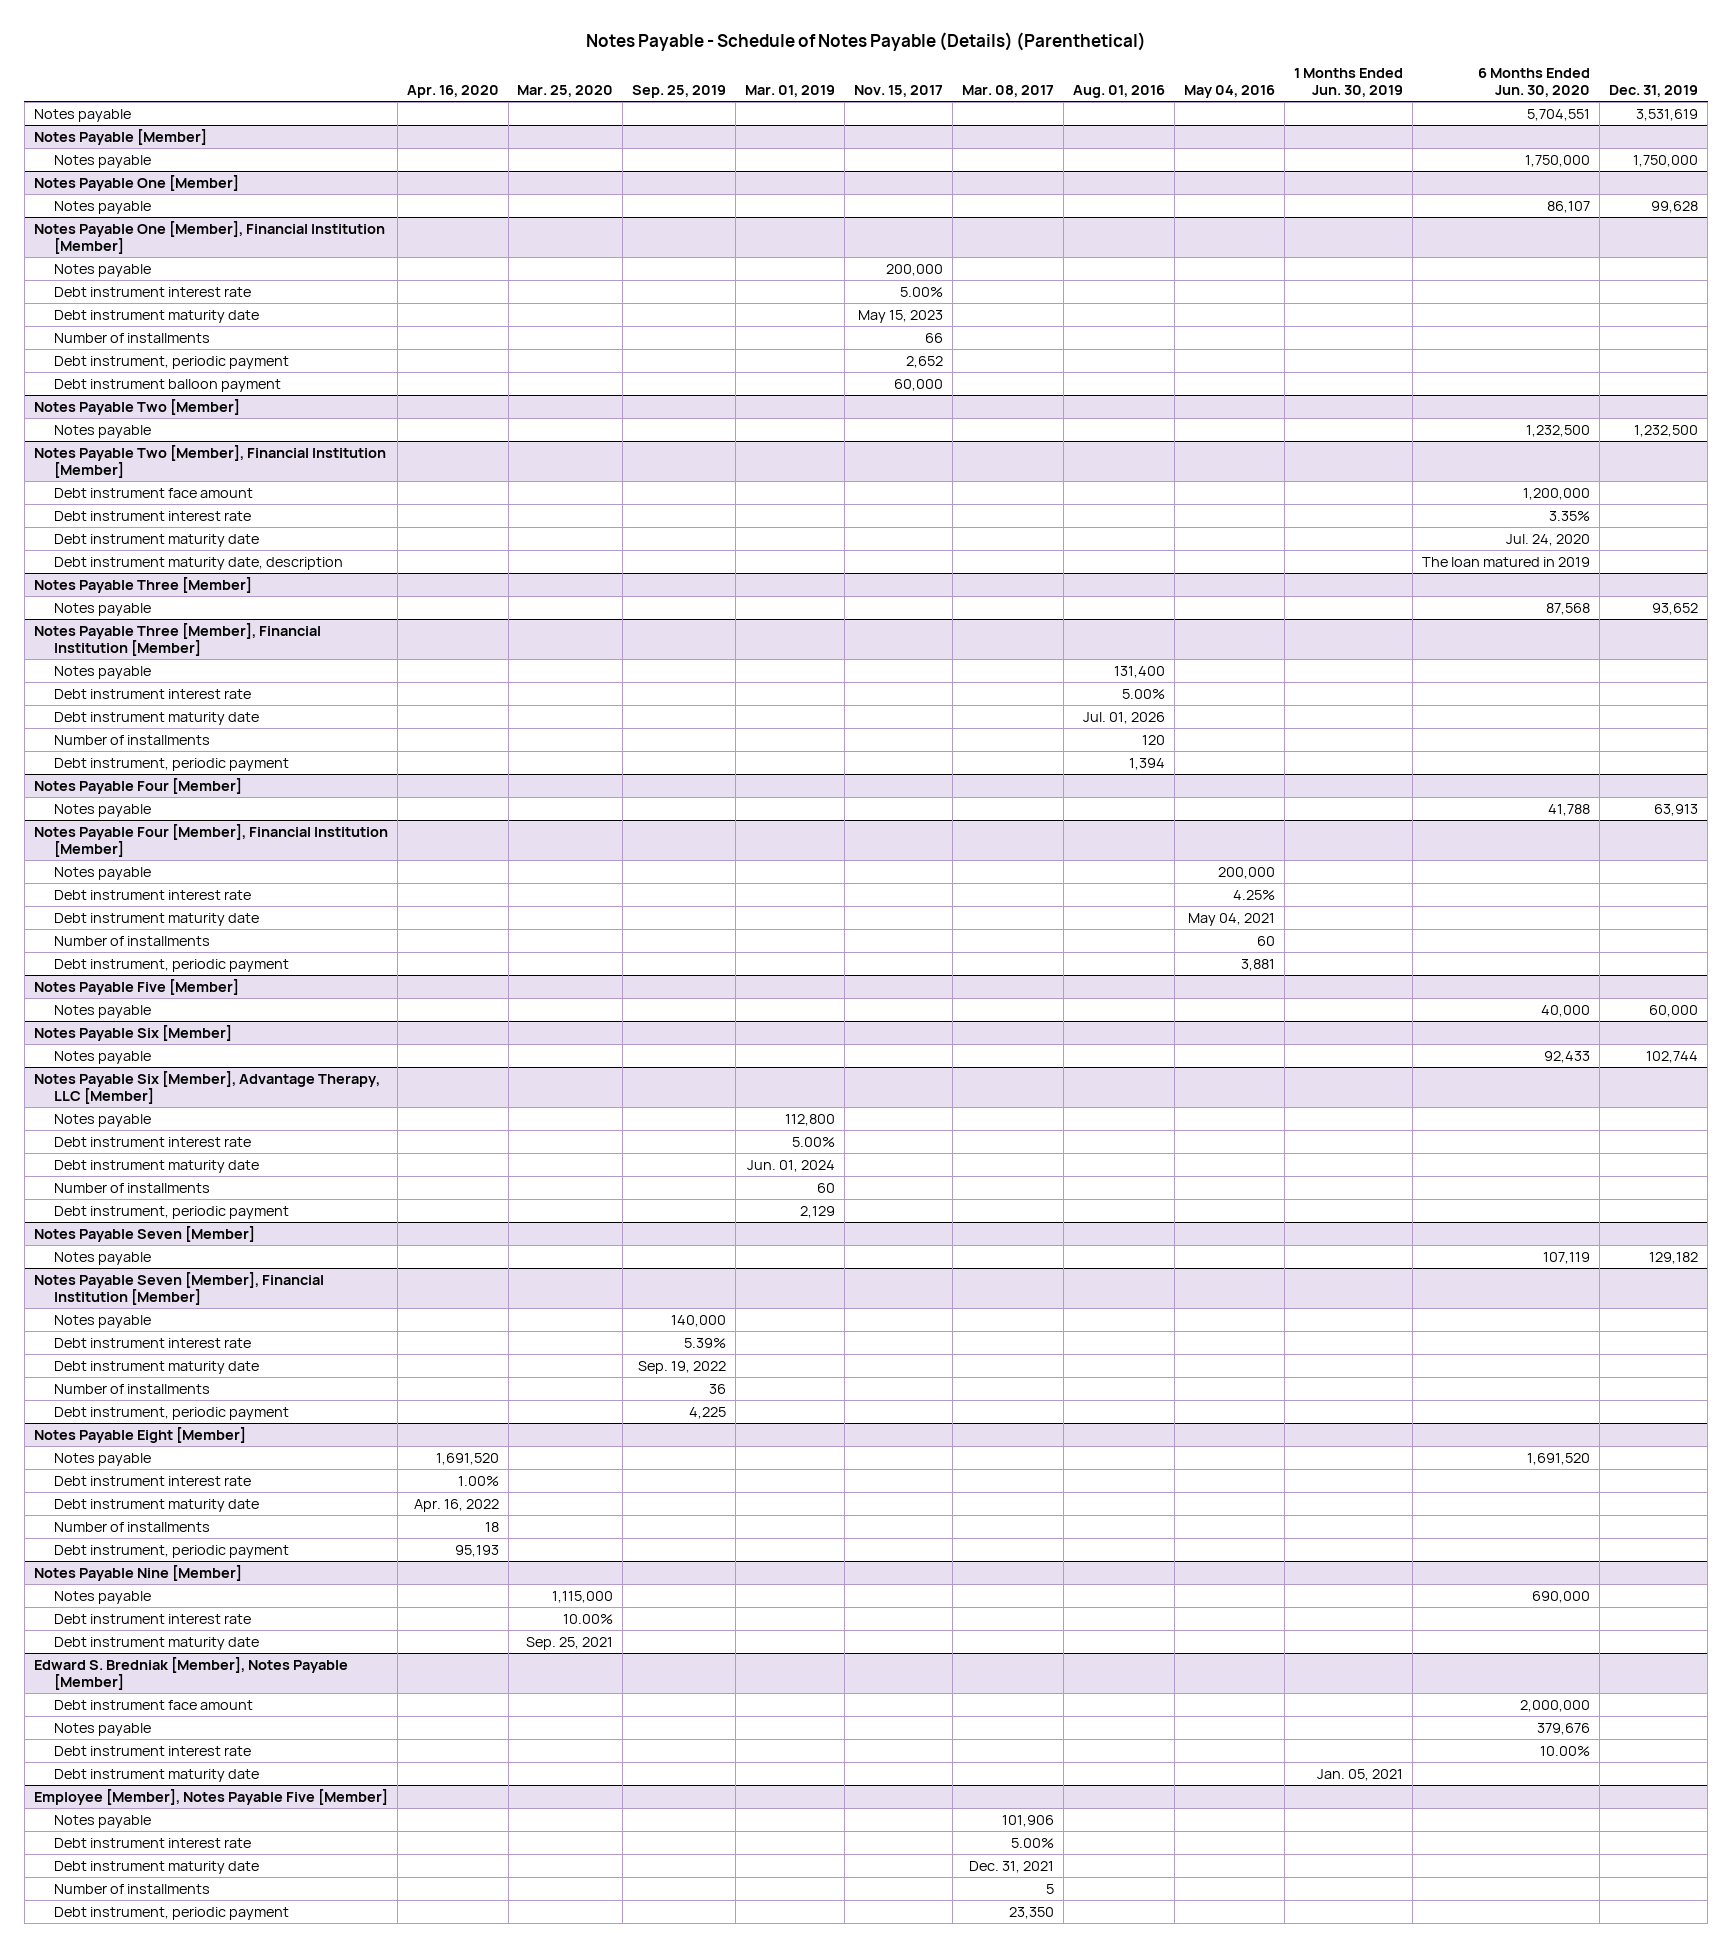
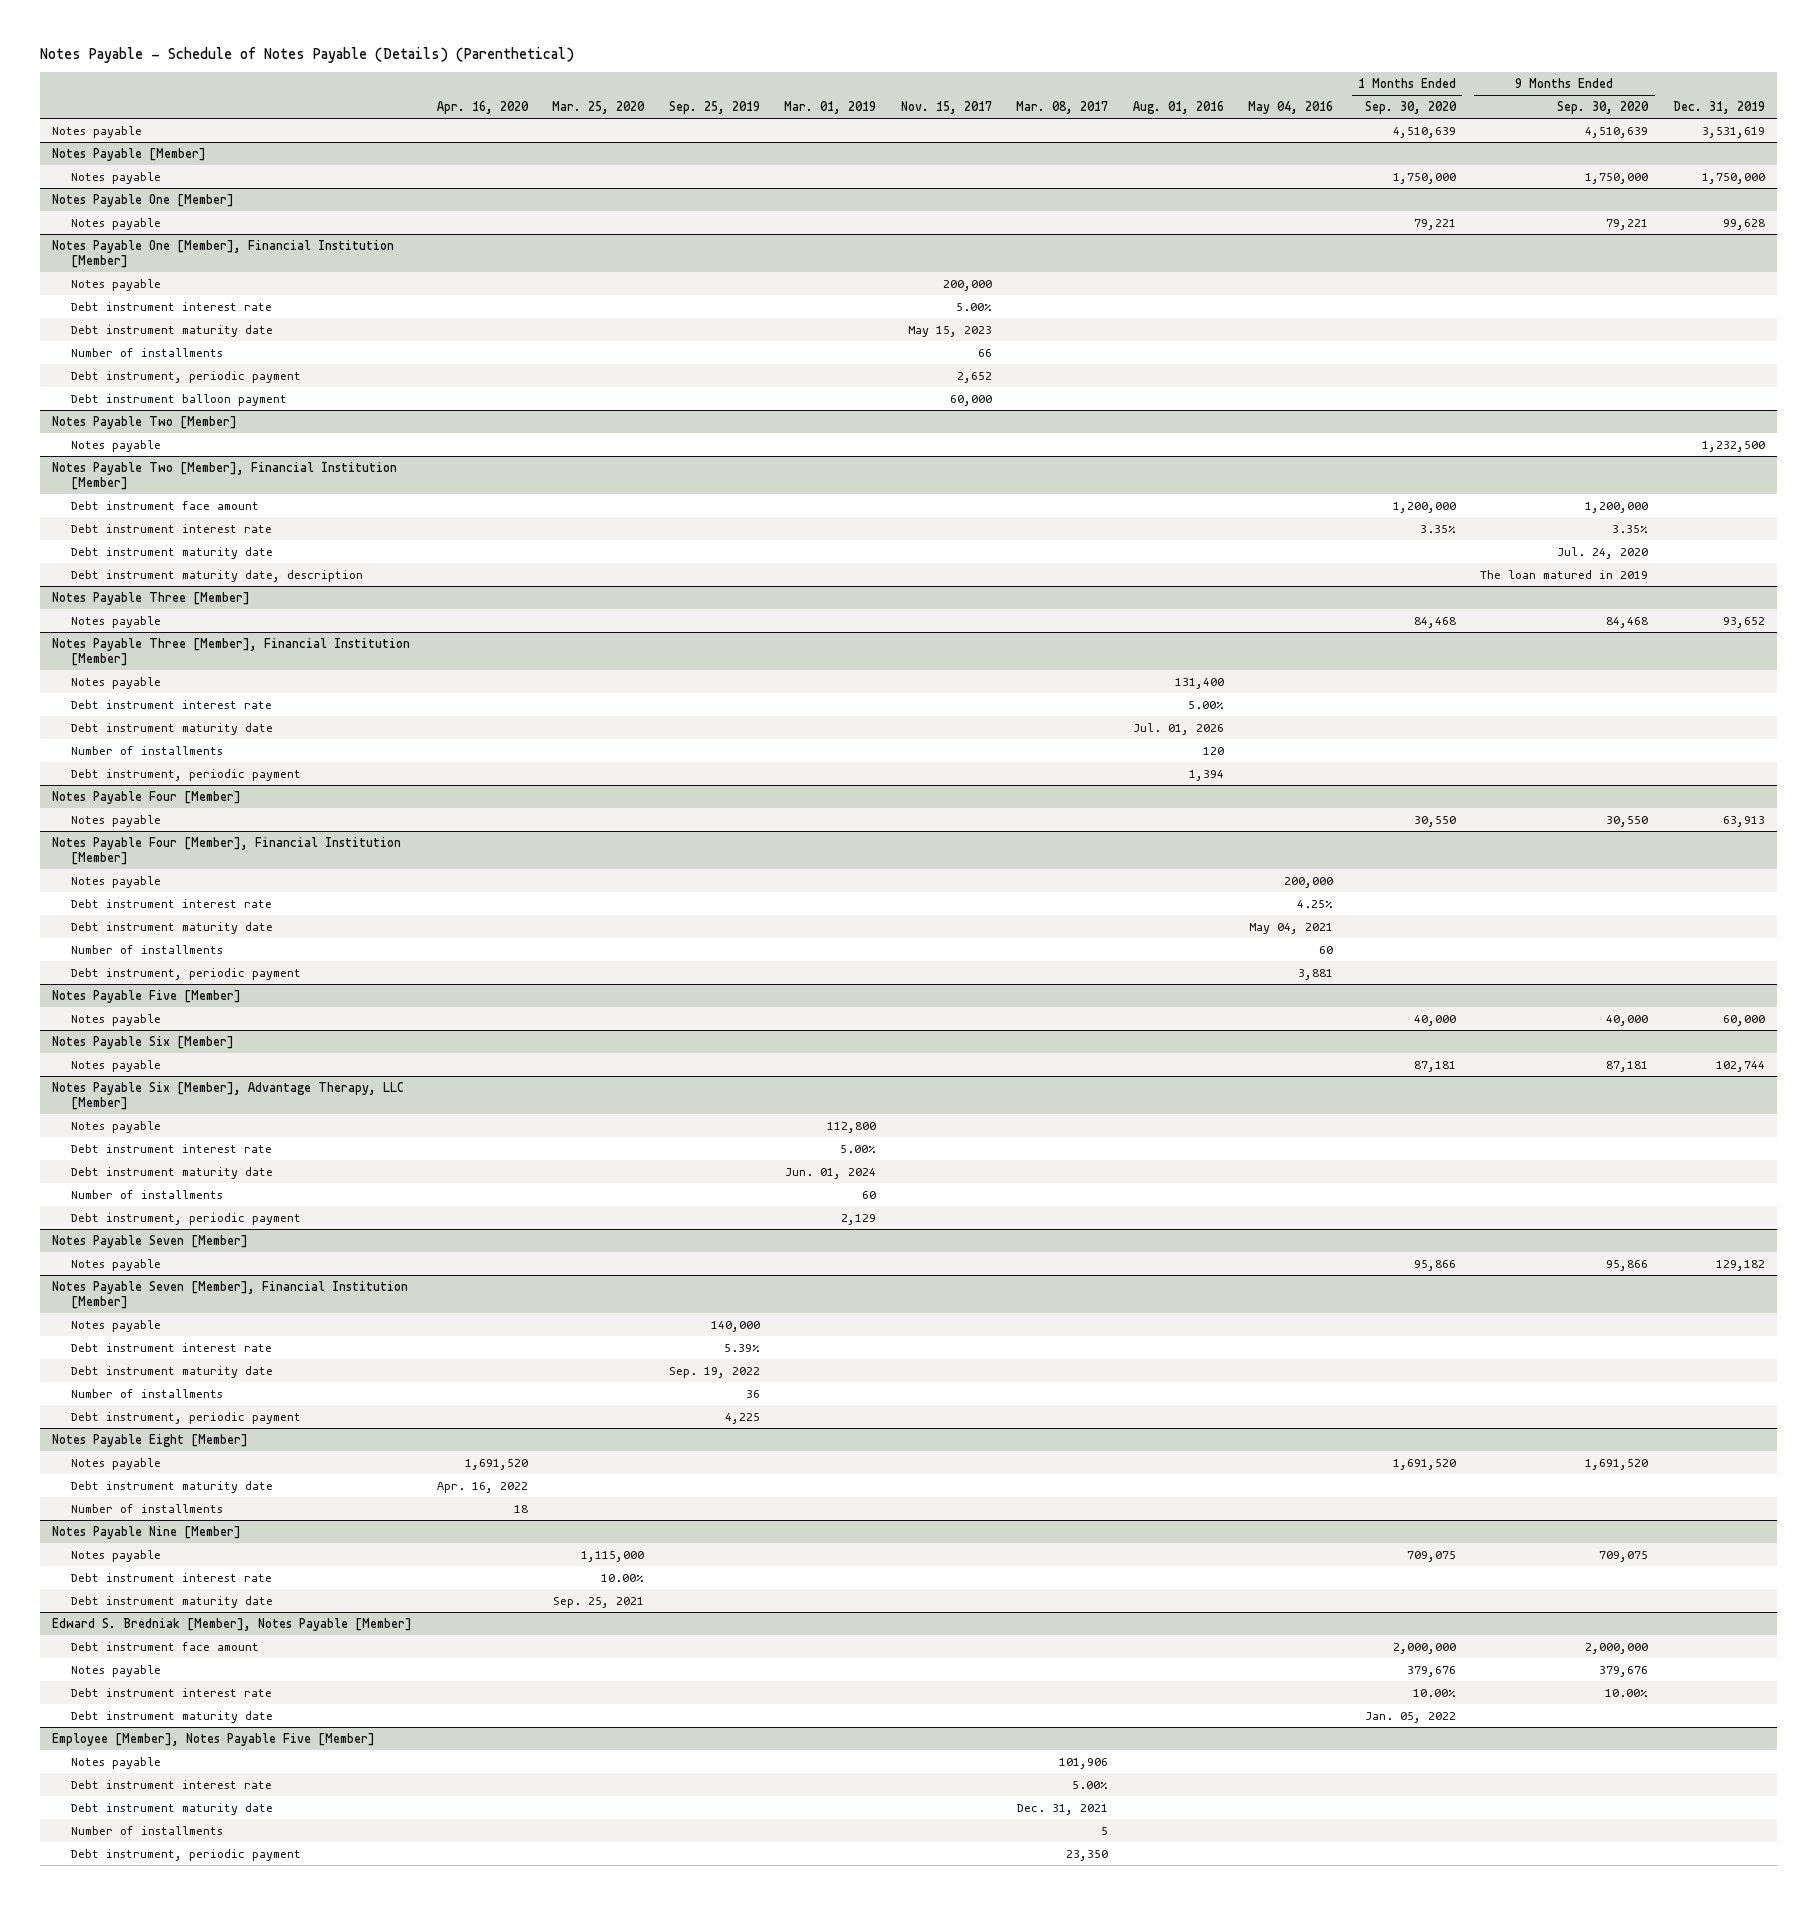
- | Apr. 16, 2020 | Mar. 25, 2020 | Sep. 25, 2019 | Mar. 01, 2019 | Nov. 15, 2017 | Mar. 08, 2017 | Aug. 01, 2016 | May 04, 2016 | 1 Months Ended Jun. 30, 2019 | 6 Months Ended Jun. 30, 2020 | Dec. 31, 2019
+ | Apr. 16, 2020 | Mar. 25, 2020 | Sep. 25, 2019 | Mar. 01, 2019 | Nov. 15, 2017 | Mar. 08, 2017 | Aug. 01, 2016 | May 04, 2016 | 1 Months Ended Sep. 30, 2020 | 9 Months Ended Sep. 30, 2020 | Dec. 31, 2019
@ Notes Payable Eight [Member]
- Debt instrument interest rate | 1.00% | | | | | | | | | |
- Debt instrument, periodic payment | 95,193 | | | | | | | | | |

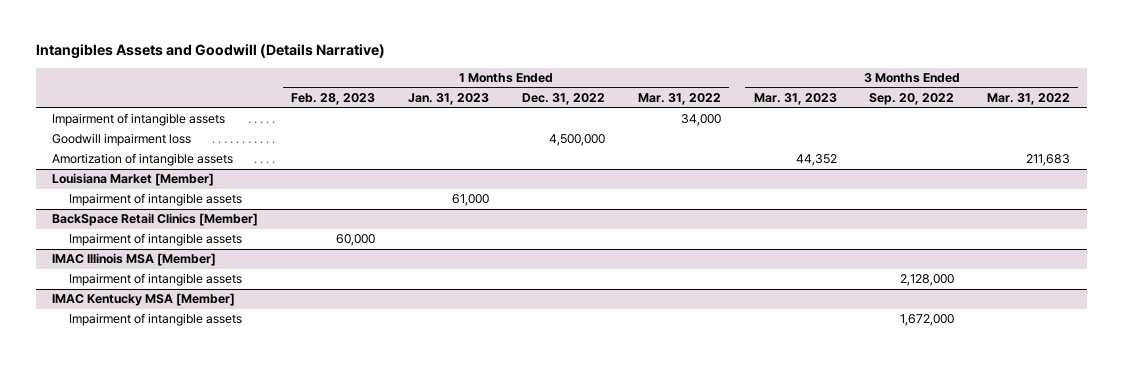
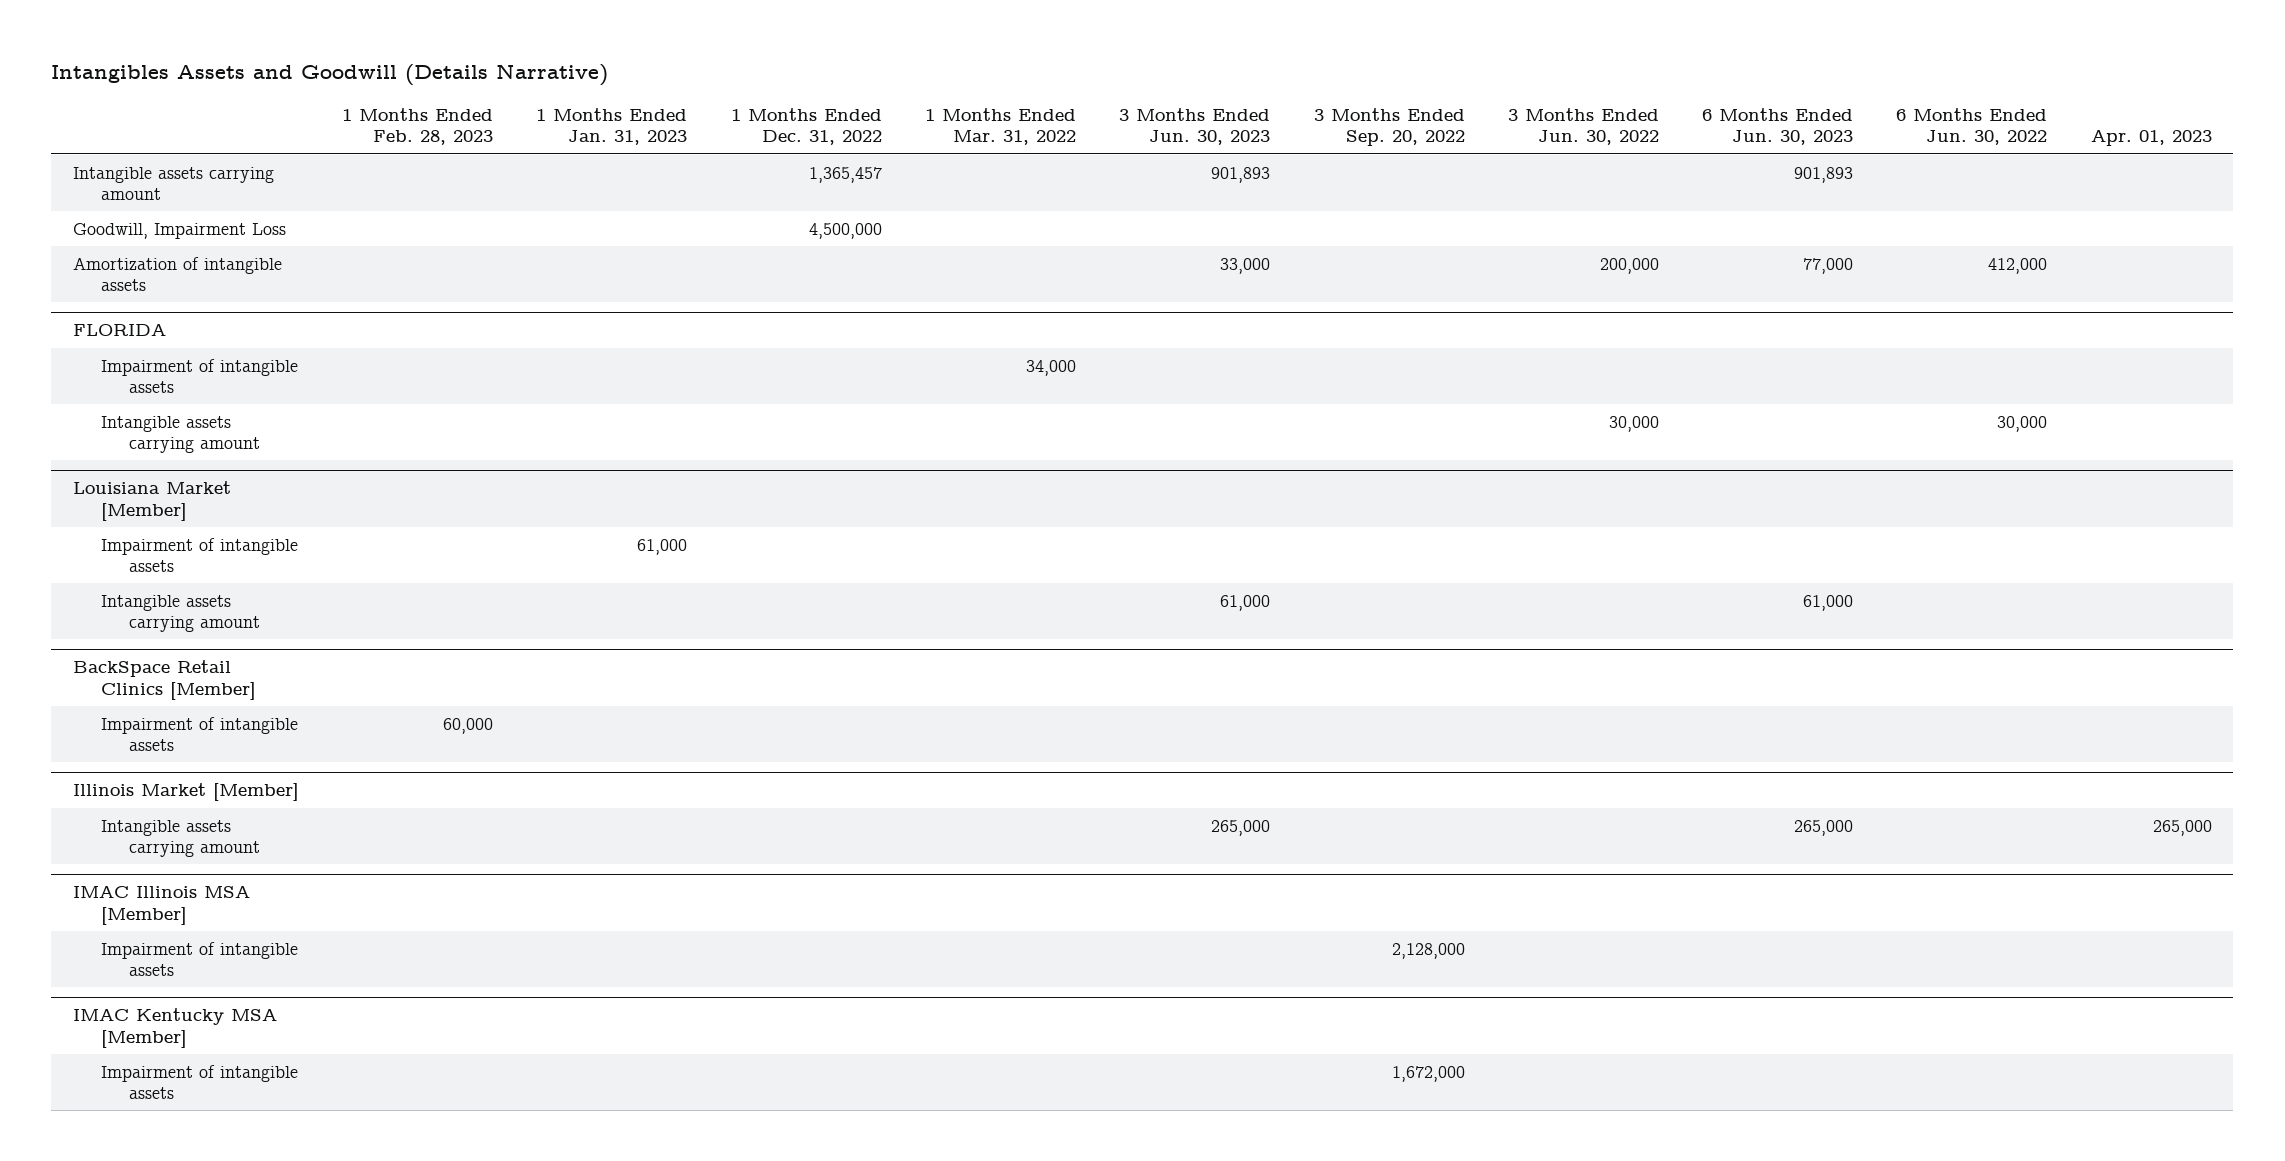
- | 1 Months Ended Feb. 28, 2023 | 1 Months Ended Jan. 31, 2023 | 1 Months Ended Dec. 31, 2022 | 1 Months Ended Mar. 31, 2022 | 3 Months Ended Mar. 31, 2023 | 3 Months Ended Sep. 20, 2022 | 3 Months Ended Mar. 31, 2022
+ | 1 Months Ended Feb. 28, 2023 | 1 Months Ended Jan. 31, 2023 | 1 Months Ended Dec. 31, 2022 | 1 Months Ended Mar. 31, 2022 | 3 Months Ended Jun. 30, 2023 | 3 Months Ended Sep. 20, 2022 | 3 Months Ended Jun. 30, 2022 | 6 Months Ended Jun. 30, 2023 | 6 Months Ended Jun. 30, 2022 | Apr. 01, 2023
- Impairment of intangible assets | | | | 34,000 | | |
- Goodwill impairment loss | | | 4,500,000 | | | |
+ Intangible assets carrying amount | | | 1,365,457 | | 901,893 | | | 901,893 | |
+ Goodwill, Impairment Loss | | | 4,500,000 | | | | | | |
+ FLORIDA
+ Impairment of intangible assets | | | | 34,000 | | | | | |
+ Intangible assets carrying amount | | | | | | | 30,000 | | 30,000 |
@ Louisiana Market [Member]
+ Intangible assets carrying amount | | | | | 61,000 | | | 61,000 | |
+ Illinois Market [Member]
+ Intangible assets carrying amount | | | | | 265,000 | | | 265,000 | | 265,000

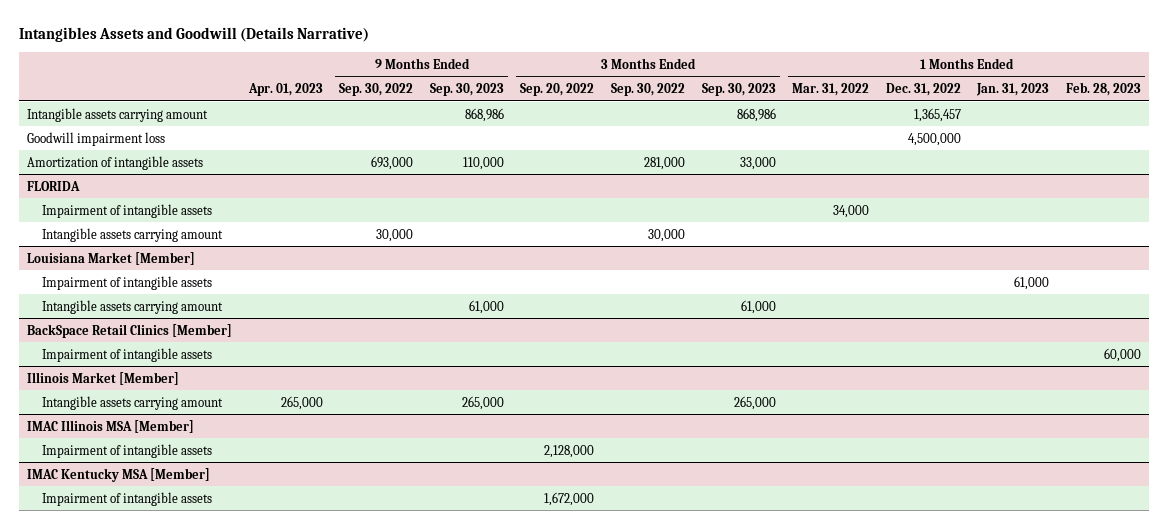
- | 1 Months Ended Feb. 28, 2023 | 1 Months Ended Jan. 31, 2023 | 1 Months Ended Dec. 31, 2022 | 1 Months Ended Mar. 31, 2022 | 3 Months Ended Jun. 30, 2023 | 3 Months Ended Sep. 20, 2022 | 3 Months Ended Jun. 30, 2022 | 6 Months Ended Jun. 30, 2023 | 6 Months Ended Jun. 30, 2022 | Apr. 01, 2023
+ | Apr. 01, 2023 | 9 Months Ended Sep. 30, 2022 | 9 Months Ended Sep. 30, 2023 | 3 Months Ended Sep. 20, 2022 | 3 Months Ended Sep. 30, 2022 | 3 Months Ended Sep. 30, 2023 | 1 Months Ended Mar. 31, 2022 | 1 Months Ended Dec. 31, 2022 | 1 Months Ended Jan. 31, 2023 | 1 Months Ended Feb. 28, 2023
- Goodwill, Impairment Loss | | | 4,500,000 | | | | | | |
+ Goodwill impairment loss | | | | | | | | 4,500,000 | |

